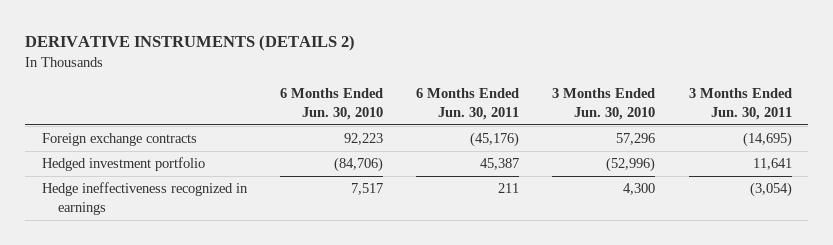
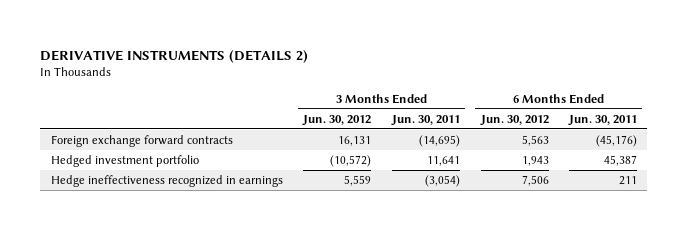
- | 6 Months Ended Jun. 30, 2010 | 6 Months Ended Jun. 30, 2011 | 3 Months Ended Jun. 30, 2010 | 3 Months Ended Jun. 30, 2011
+ | 3 Months Ended Jun. 30, 2012 | 3 Months Ended Jun. 30, 2011 | 6 Months Ended Jun. 30, 2012 | 6 Months Ended Jun. 30, 2011
- Foreign exchange contracts | 92,223 | (45,176) | 57,296 | (14,695)
+ Foreign exchange forward contracts | 16,131 | (14,695) | 5,563 | (45,176)

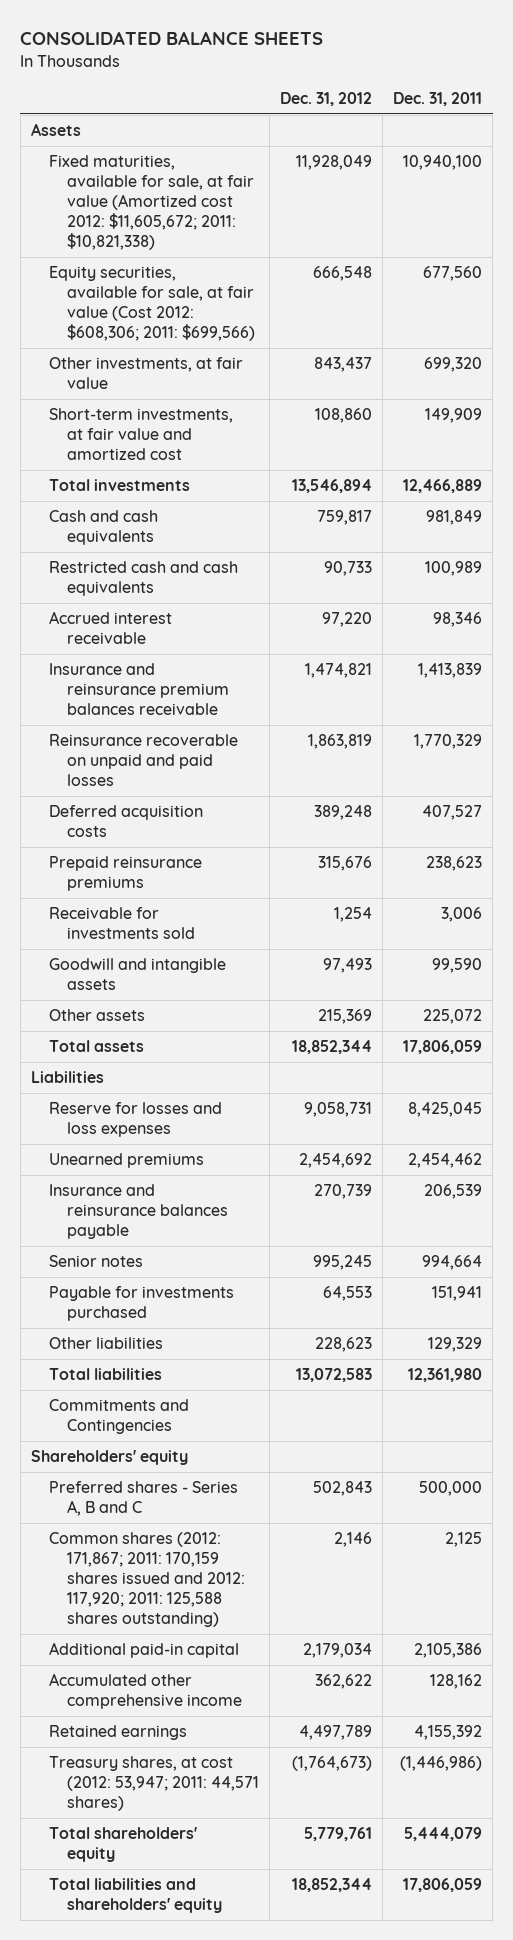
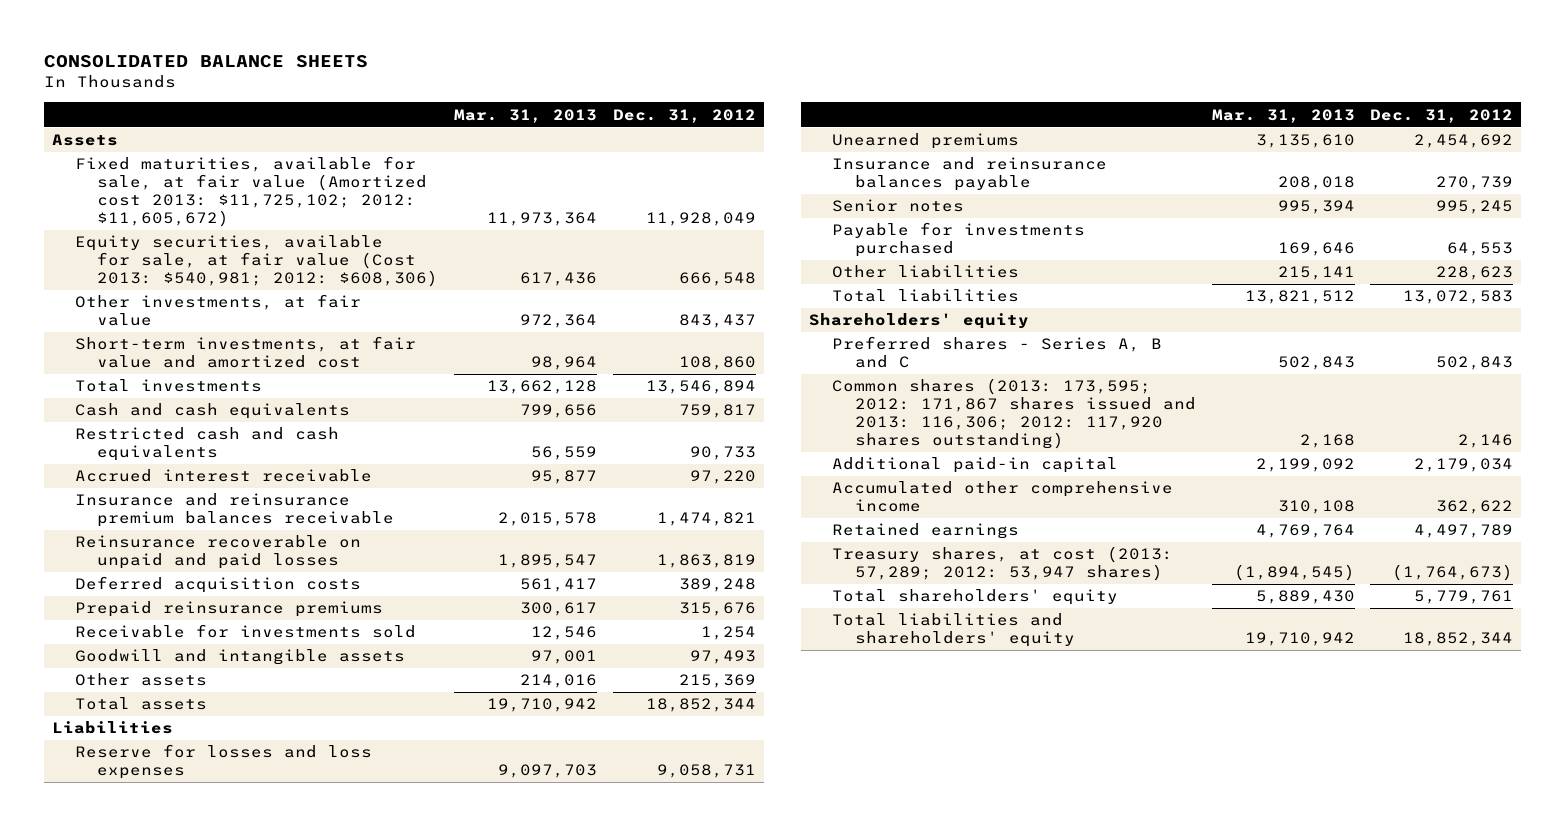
- | Dec. 31, 2012 | Dec. 31, 2011
+ | Mar. 31, 2013 | Dec. 31, 2012
- Fixed maturities, available for sale, at fair value (Amortized cost 2012: $11,605,672; 2011: $10,821,338) | 11,928,049 | 10,940,100
- Equity securities, available for sale, at fair value (Cost 2012: $608,306; 2011: $699,566) | 666,548 | 677,560
+ Fixed maturities, available for sale, at fair value (Amortized cost 2013: $11,725,102; 2012: $11,605,672) | 11,973,364 | 11,928,049
+ Equity securities, available for sale, at fair value (Cost 2013: $540,981; 2012: $608,306) | 617,436 | 666,548
- Commitments and Contingencies
- Common shares (2012: 171,867; 2011: 170,159 shares issued and 2012: 117,920; 2011: 125,588 shares outstanding) | 2,146 | 2,125
+ Common shares (2013: 173,595; 2012: 171,867 shares issued and 2013: 116,306; 2012: 117,920 shares outstanding) | 2,168 | 2,146
- Treasury shares, at cost (2012: 53,947; 2011: 44,571 shares) | (1,764,673) | (1,446,986)
+ Treasury shares, at cost (2013: 57,289; 2012: 53,947 shares) | (1,894,545) | (1,764,673)

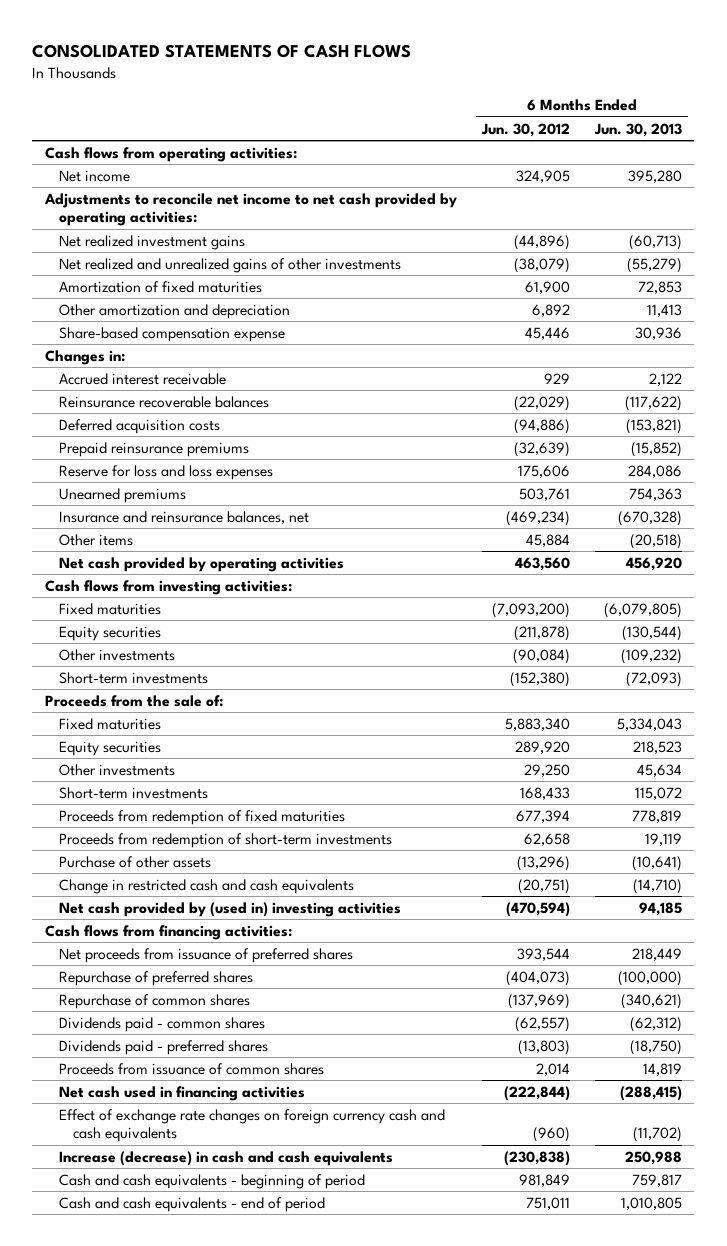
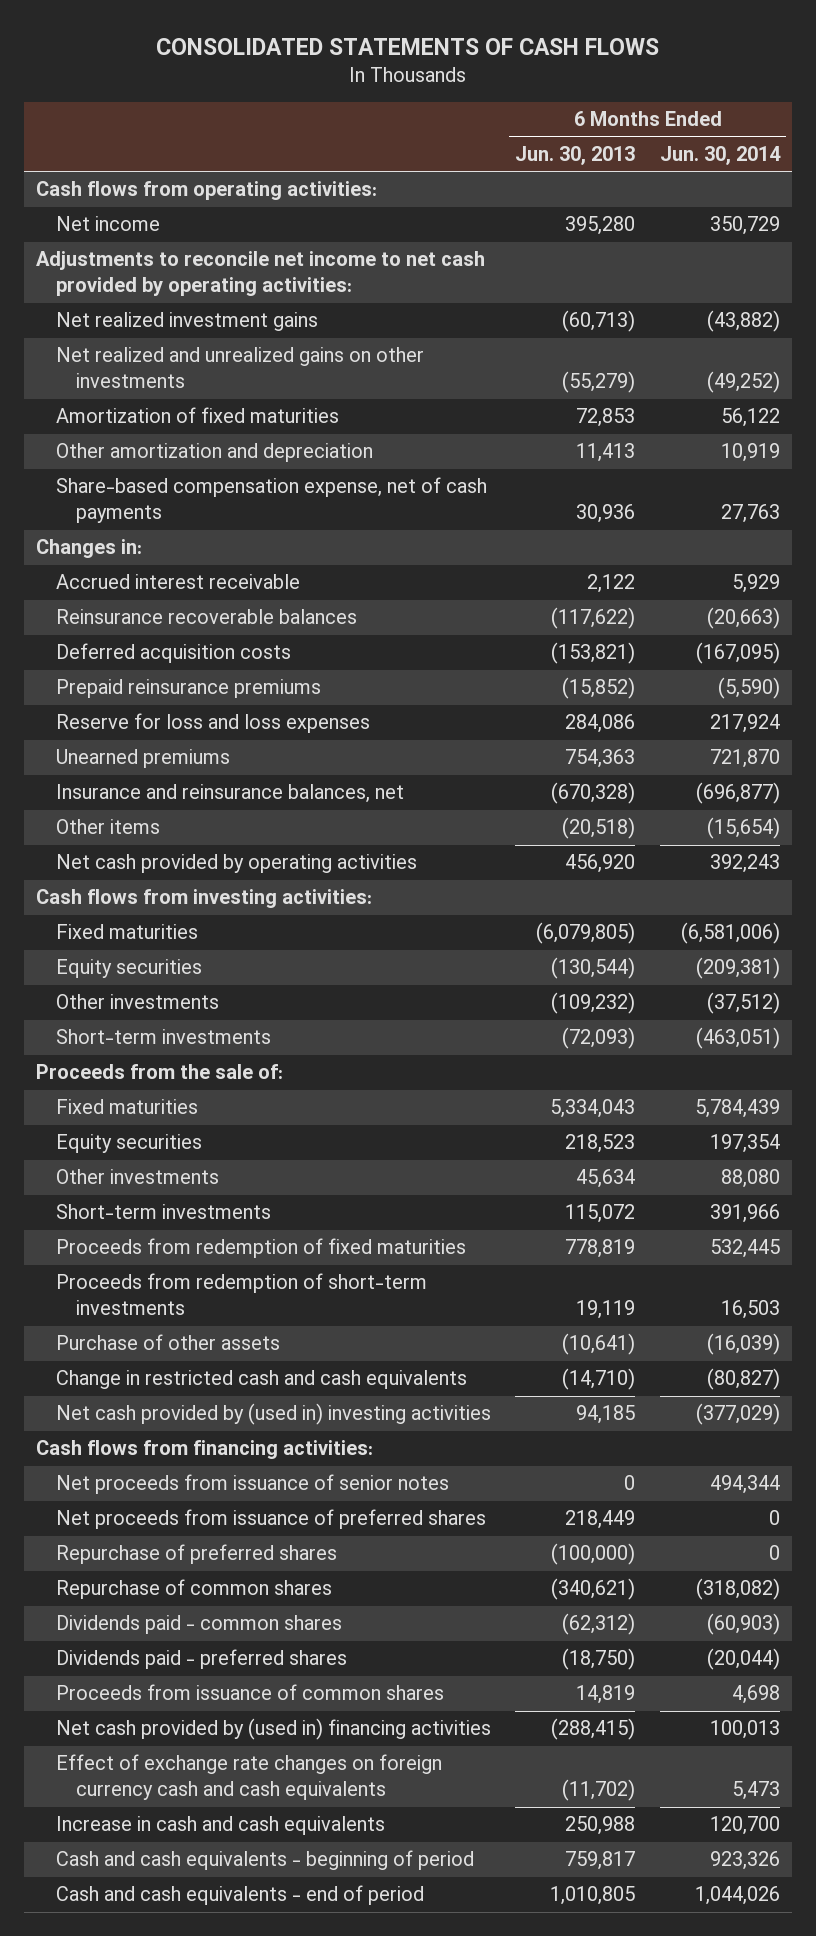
- | 6 Months Ended Jun. 30, 2012 | 6 Months Ended Jun. 30, 2013
+ | 6 Months Ended Jun. 30, 2013 | 6 Months Ended Jun. 30, 2014
- Net realized and unrealized gains of other investments | (38,079) | (55,279)
+ Net realized and unrealized gains on other investments | (55,279) | (49,252)
- Share-based compensation expense | 45,446 | 30,936
+ Share-based compensation expense, net of cash payments | 30,936 | 27,763
+ Net proceeds from issuance of senior notes | 0 | 494,344
- Net cash used in financing activities | (222,844) | (288,415)
+ Net cash provided by (used in) financing activities | (288,415) | 100,013
- Increase (decrease) in cash and cash equivalents | (230,838) | 250,988
+ Increase in cash and cash equivalents | 250,988 | 120,700

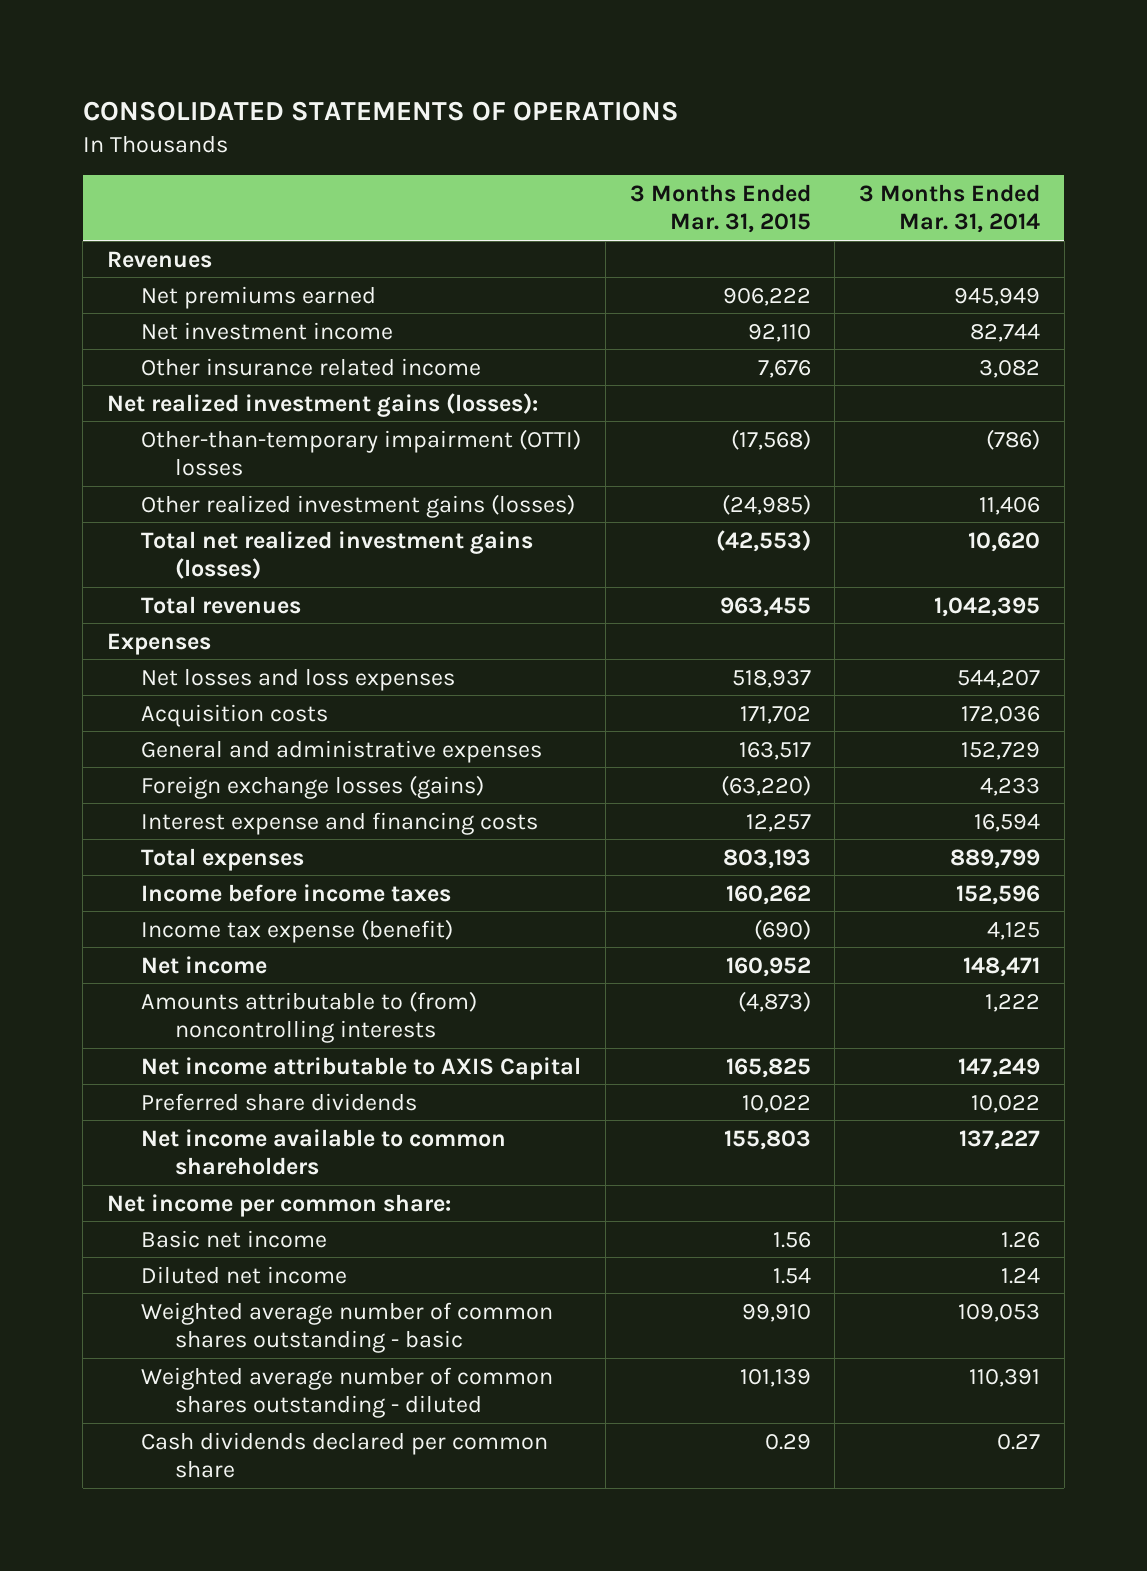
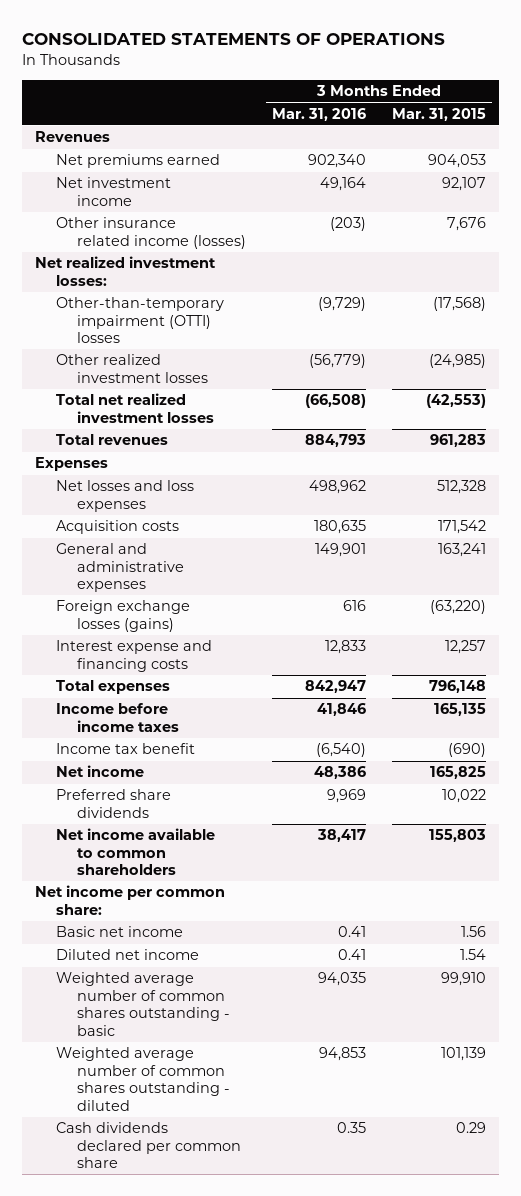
- | 3 Months Ended Mar. 31, 2015 | 3 Months Ended Mar. 31, 2014
+ | 3 Months Ended Mar. 31, 2016 | 3 Months Ended Mar. 31, 2015
- Net premiums earned | 906,222 | 945,949
- Net investment income | 92,110 | 82,744
- Other insurance related income | 7,676 | 3,082
- Net realized investment gains (losses):
+ Net premiums earned | 902,340 | 904,053
+ Net investment income | 49,164 | 92,107
+ Other insurance related income (losses) | (203) | 7,676
+ Net realized investment losses:
- Other realized investment gains (losses) | (24,985) | 11,406
- Total net realized investment gains (losses) | (42,553) | 10,620
- Total revenues | 963,455 | 1,042,395
+ Other realized investment losses | (56,779) | (24,985)
+ Total net realized investment losses | (66,508) | (42,553)
+ Total revenues | 884,793 | 961,283
- Net losses and loss expenses | 518,937 | 544,207
- Acquisition costs | 171,702 | 172,036
- General and administrative expenses | 163,517 | 152,729
+ Net losses and loss expenses | 498,962 | 512,328
+ Acquisition costs | 180,635 | 171,542
+ General and administrative expenses | 149,901 | 163,241
- Total expenses | 803,193 | 889,799
- Income before income taxes | 160,262 | 152,596
- Income tax expense (benefit) | (690) | 4,125
- Net income | 160,952 | 148,471
- Amounts attributable to (from) noncontrolling interests | (4,873) | 1,222
- Net income attributable to AXIS Capital | 165,825 | 147,249
+ Total expenses | 842,947 | 796,148
+ Income before income taxes | 41,846 | 165,135
+ Income tax benefit | (6,540) | (690)
+ Net income | 48,386 | 165,825

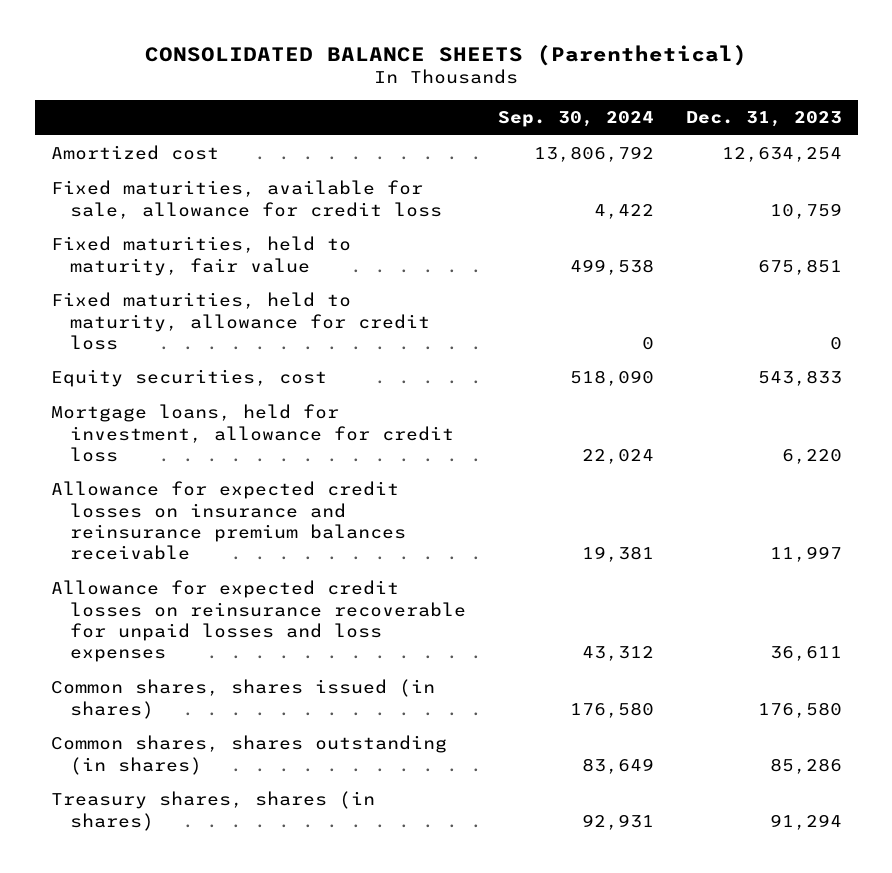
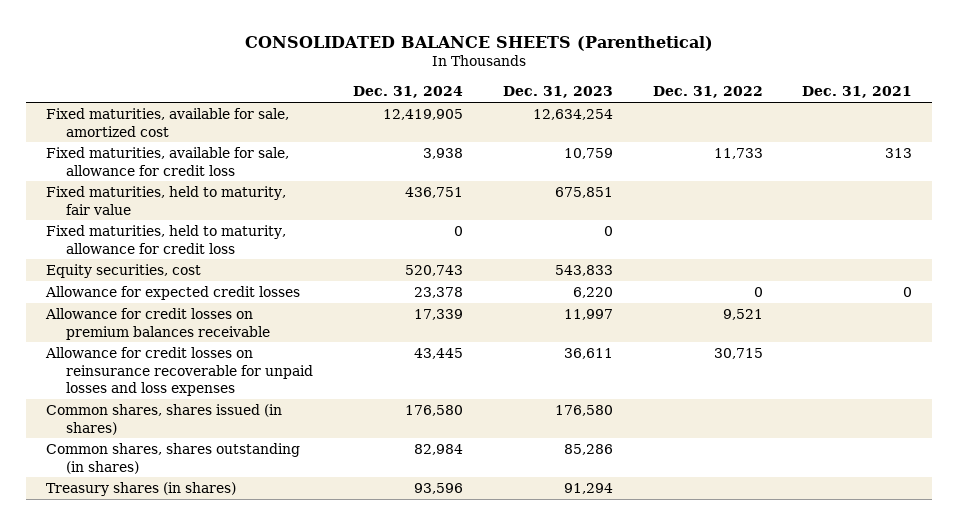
- | Sep. 30, 2024 | Dec. 31, 2023
+ | Dec. 31, 2024 | Dec. 31, 2023 | Dec. 31, 2022 | Dec. 31, 2021
- Amortized cost | 13,806,792 | 12,634,254
+ Fixed maturities, available for sale, amortized cost | 12,419,905 | 12,634,254 | |
- Mortgage loans, held for investment, allowance for credit loss | 22,024 | 6,220
- Allowance for expected credit losses on insurance and reinsurance premium balances receivable | 19,381 | 11,997
- Allowance for expected credit losses on reinsurance recoverable for unpaid losses and loss expenses | 43,312 | 36,611
+ Allowance for expected credit losses | 23,378 | 6,220 | 0 | 0
+ Allowance for credit losses on premium balances receivable | 17,339 | 11,997 | 9,521 |
+ Allowance for credit losses on reinsurance recoverable for unpaid losses and loss expenses | 43,445 | 36,611 | 30,715 |
- Treasury shares, shares (in shares) | 92,931 | 91,294
+ Treasury shares (in shares) | 93,596 | 91,294 | |

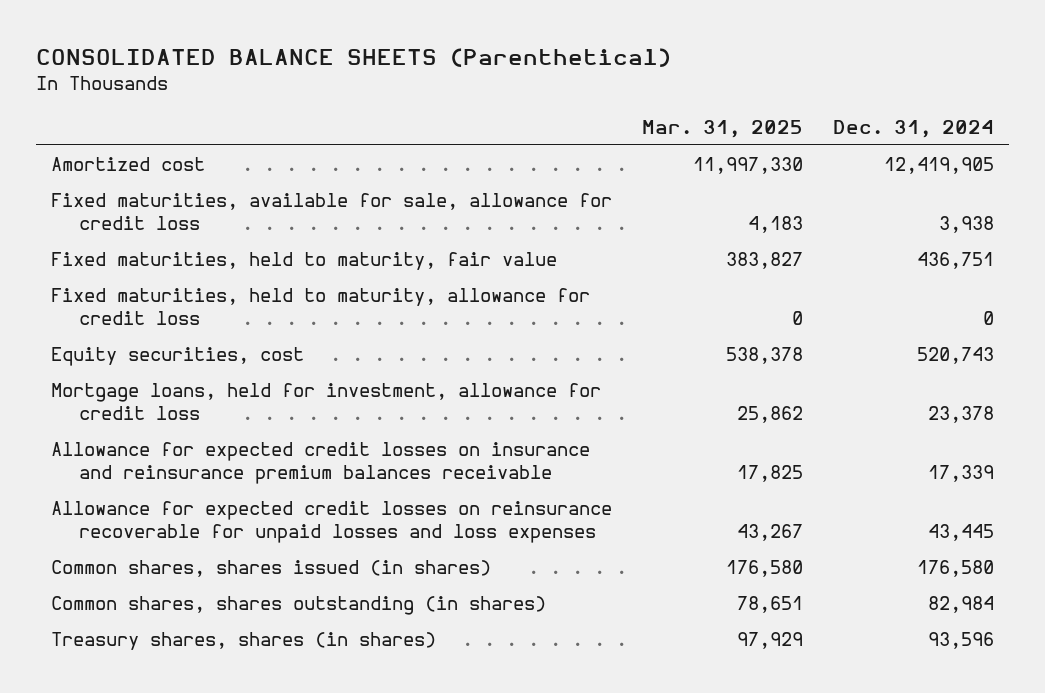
- | Dec. 31, 2024 | Dec. 31, 2023 | Dec. 31, 2022 | Dec. 31, 2021
+ | Mar. 31, 2025 | Dec. 31, 2024
- Fixed maturities, available for sale, amortized cost | 12,419,905 | 12,634,254 | |
+ Amortized cost | 11,997,330 | 12,419,905
- Allowance for expected credit losses | 23,378 | 6,220 | 0 | 0
- Allowance for credit losses on premium balances receivable | 17,339 | 11,997 | 9,521 |
- Allowance for credit losses on reinsurance recoverable for unpaid losses and loss expenses | 43,445 | 36,611 | 30,715 |
+ Mortgage loans, held for investment, allowance for credit loss | 25,862 | 23,378
+ Allowance for expected credit losses on insurance and reinsurance premium balances receivable | 17,825 | 17,339
+ Allowance for expected credit losses on reinsurance recoverable for unpaid losses and loss expenses | 43,267 | 43,445
- Treasury shares (in shares) | 93,596 | 91,294 | |
+ Treasury shares, shares (in shares) | 97,929 | 93,596

